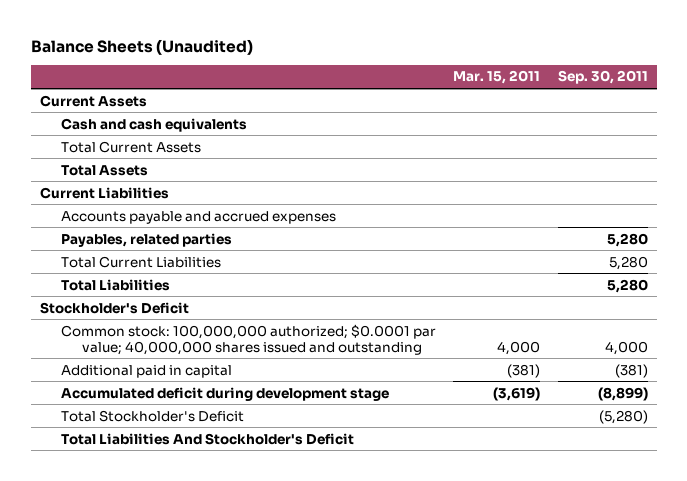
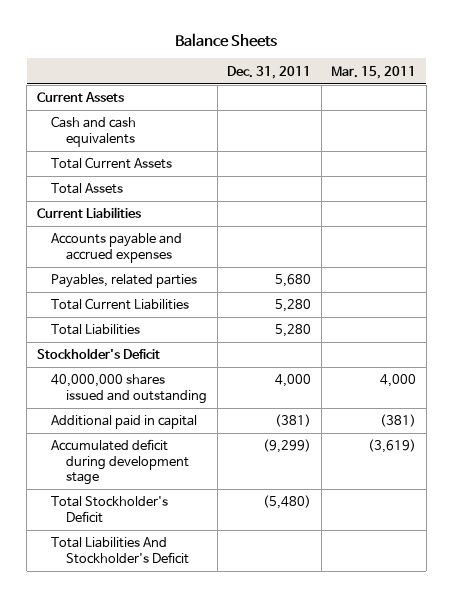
- Balance Sheets (Unaudited)
+ Balance Sheets
- | Mar. 15, 2011 | Sep. 30, 2011
+ | Dec. 31, 2011 | Mar. 15, 2011
- Common stock: 100,000,000 authorized; $0.0001 par value; 40,000,000 shares issued and outstanding | 4,000 | 4,000
+ 40,000,000 shares issued and outstanding | 4,000 | 4,000

